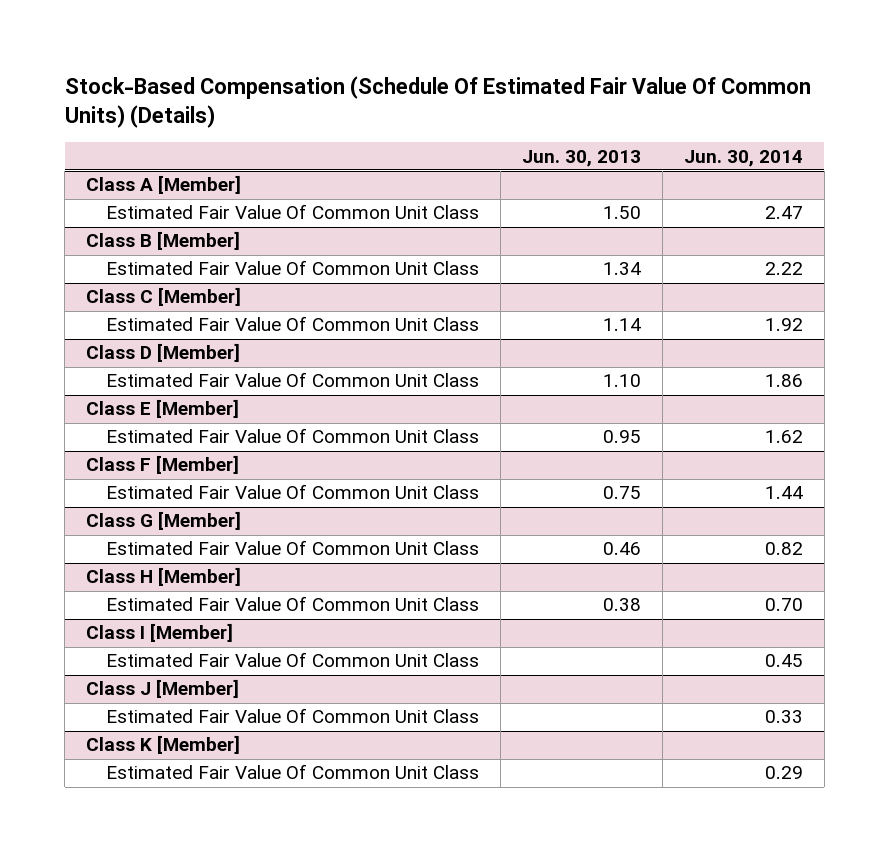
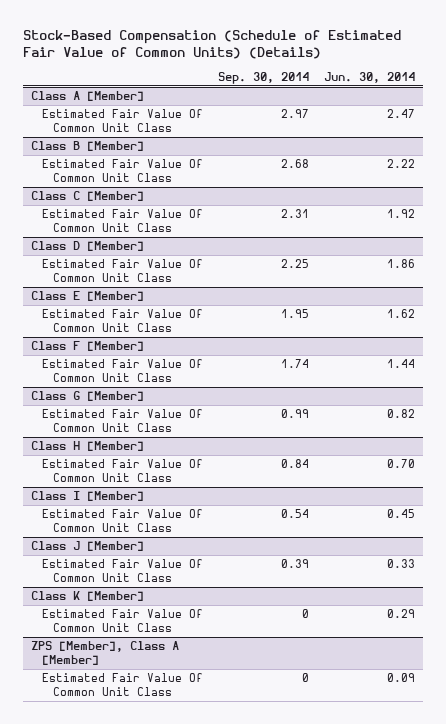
- Stock-Based Compensation (Schedule Of Estimated Fair Value Of Common Units) (Details)
+ Stock-Based Compensation (Schedule of Estimated Fair Value of Common Units) (Details)
- | Jun. 30, 2013 | Jun. 30, 2014
+ | Sep. 30, 2014 | Jun. 30, 2014
+ ZPS [Member], Class A [Member]
+ Estimated Fair Value Of Common Unit Class | 0 | 0.09

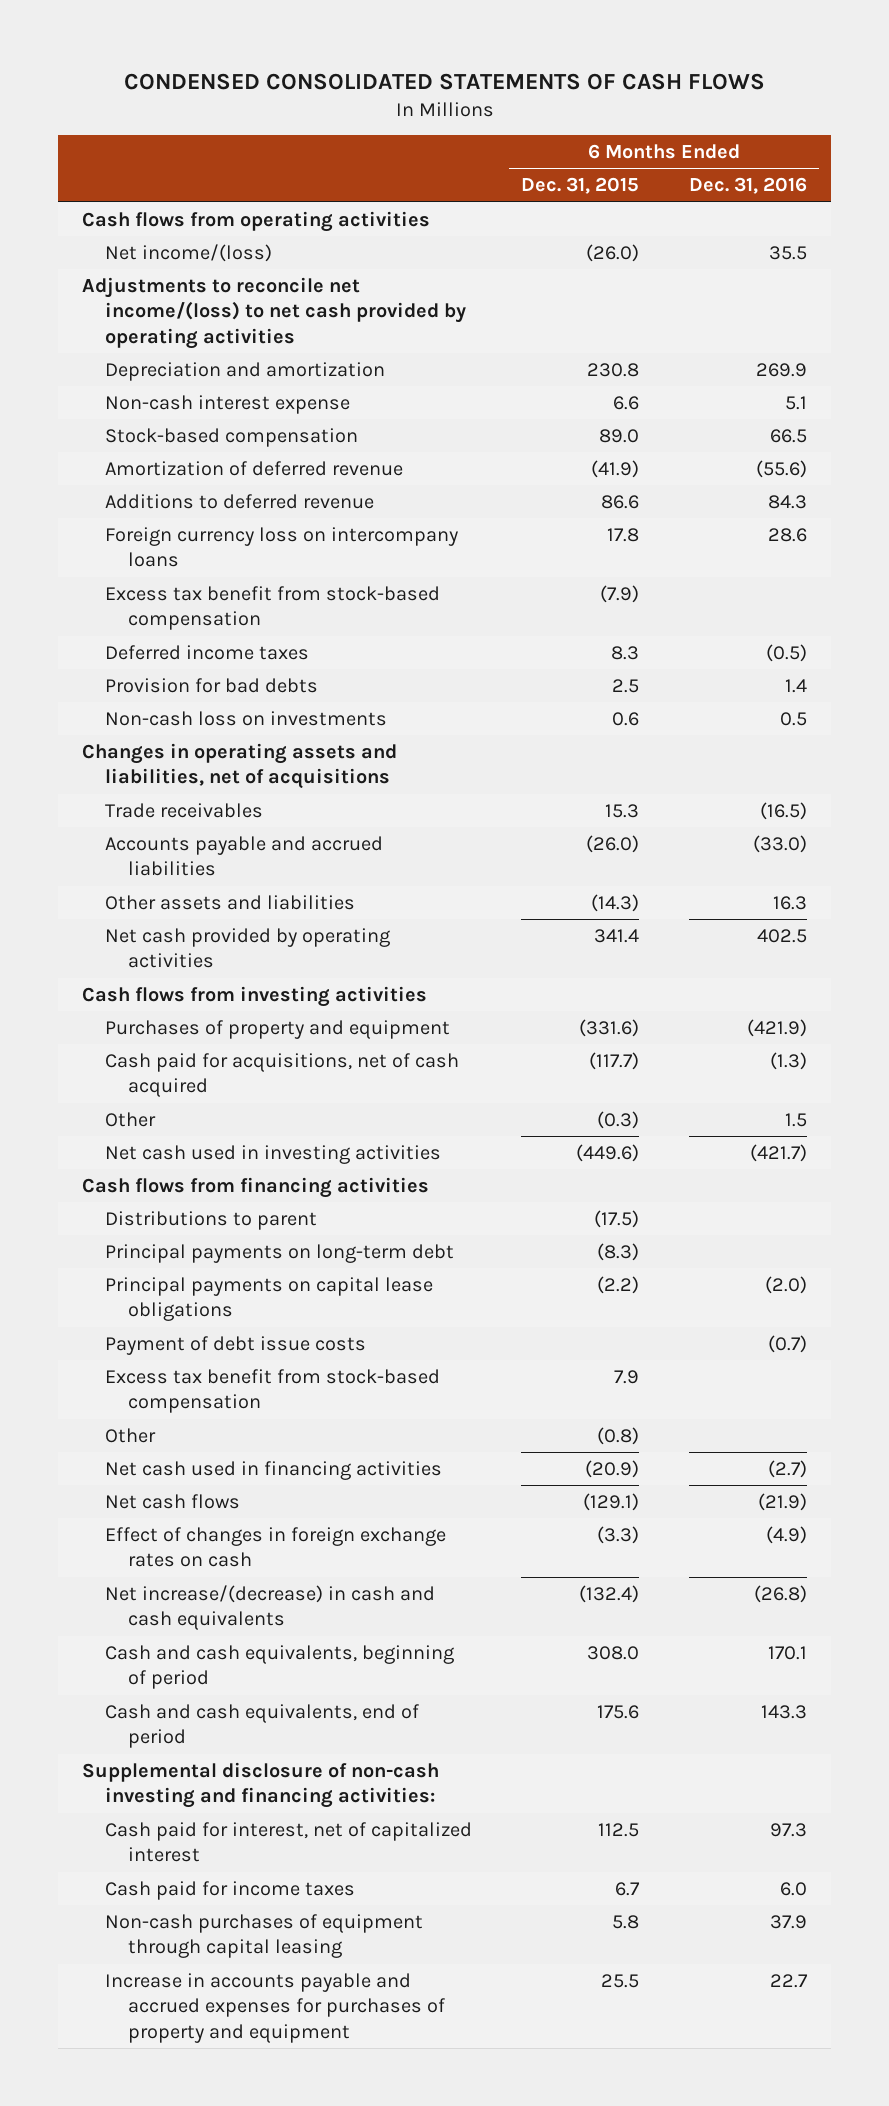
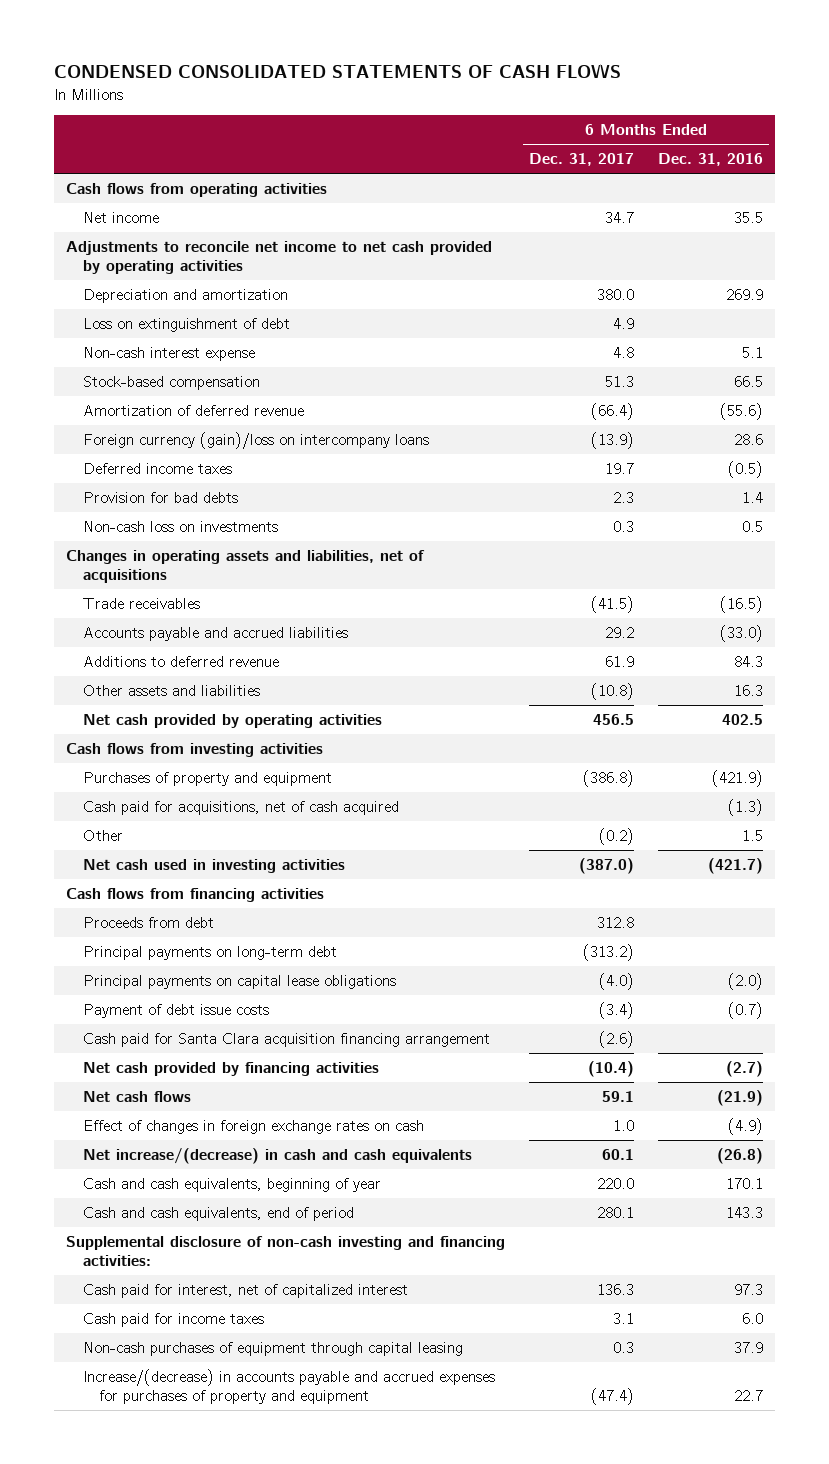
- | 6 Months Ended Dec. 31, 2015 | 6 Months Ended Dec. 31, 2016
+ | 6 Months Ended Dec. 31, 2017 | 6 Months Ended Dec. 31, 2016
- Net income/(loss) | (26.0) | 35.5
- Adjustments to reconcile net income/(loss) to net cash provided by operating activities
+ Net income | 34.7 | 35.5
+ Adjustments to reconcile net income to net cash provided by operating activities
+ Loss on extinguishment of debt | 4.9 |
- Foreign currency loss on intercompany loans | 17.8 | 28.6
- Excess tax benefit from stock-based compensation | (7.9) |
+ Foreign currency (gain)/loss on intercompany loans | (13.9) | 28.6
moved down: Additions to deferred revenue | 61.9 | 84.3
- Distributions to parent | (17.5) |
+ Proceeds from debt | 312.8 |
- Excess tax benefit from stock-based compensation | 7.9 |
- Other | (0.8) |
- Net cash used in financing activities | (20.9) | (2.7)
+ Cash paid for Santa Clara acquisition financing arrangement | (2.6) |
+ Net cash provided by financing activities | (10.4) | (2.7)
- Cash and cash equivalents, beginning of period | 308.0 | 170.1
+ Cash and cash equivalents, beginning of year | 220.0 | 170.1
- Increase in accounts payable and accrued expenses for purchases of property and equipment | 25.5 | 22.7
+ Increase/(decrease) in accounts payable and accrued expenses for purchases of property and equipment | (47.4) | 22.7

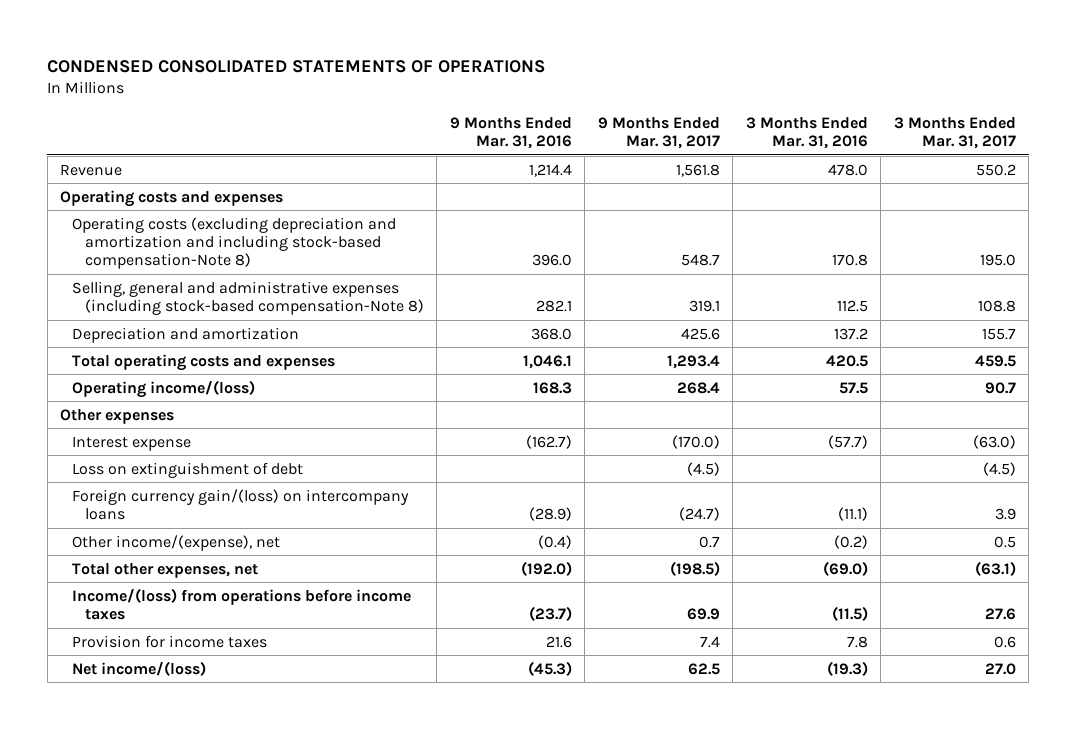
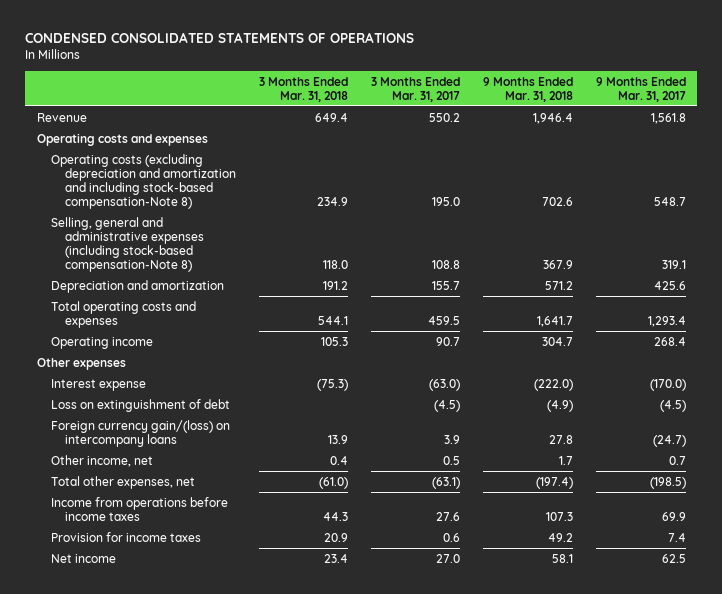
- | 9 Months Ended Mar. 31, 2016 | 9 Months Ended Mar. 31, 2017 | 3 Months Ended Mar. 31, 2016 | 3 Months Ended Mar. 31, 2017
+ | 3 Months Ended Mar. 31, 2018 | 3 Months Ended Mar. 31, 2017 | 9 Months Ended Mar. 31, 2018 | 9 Months Ended Mar. 31, 2017
- Operating income/(loss) | 168.3 | 268.4 | 57.5 | 90.7
+ Operating income | 105.3 | 90.7 | 304.7 | 268.4
- Other income/(expense), net | (0.4) | 0.7 | (0.2) | 0.5
+ Other income, net | 0.4 | 0.5 | 1.7 | 0.7
- Income/(loss) from operations before income taxes | (23.7) | 69.9 | (11.5) | 27.6
+ Income from operations before income taxes | 44.3 | 27.6 | 107.3 | 69.9
- Net income/(loss) | (45.3) | 62.5 | (19.3) | 27.0
+ Net income | 23.4 | 27.0 | 58.1 | 62.5

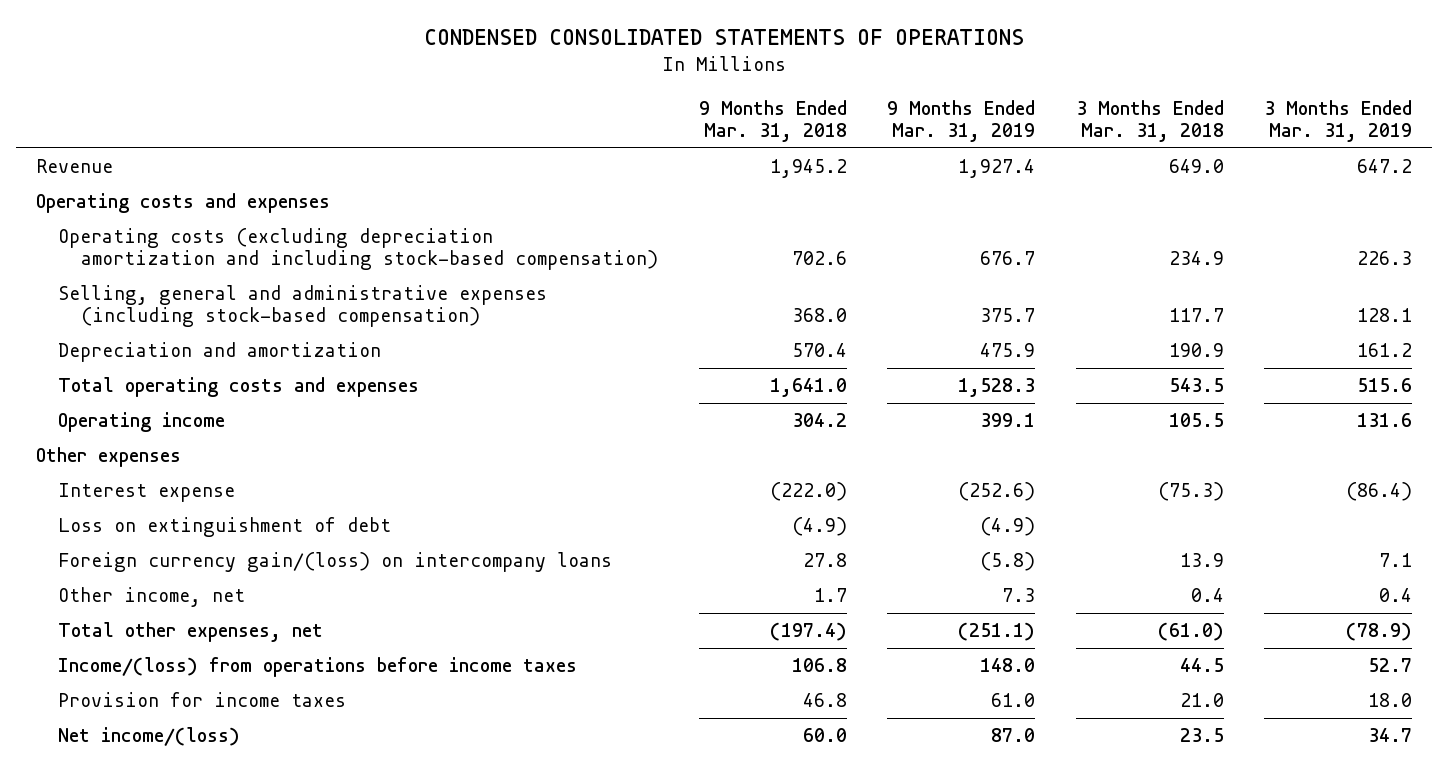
- | 3 Months Ended Mar. 31, 2018 | 3 Months Ended Mar. 31, 2017 | 9 Months Ended Mar. 31, 2018 | 9 Months Ended Mar. 31, 2017
+ | 9 Months Ended Mar. 31, 2018 | 9 Months Ended Mar. 31, 2019 | 3 Months Ended Mar. 31, 2018 | 3 Months Ended Mar. 31, 2019
- Revenue | 649.4 | 550.2 | 1,946.4 | 1,561.8
+ Revenue | 1,945.2 | 1,927.4 | 649.0 | 647.2
- Operating costs (excluding depreciation and amortization and including stock-based compensation-Note 8) | 234.9 | 195.0 | 702.6 | 548.7
- Selling, general and administrative expenses (including stock-based compensation-Note 8) | 118.0 | 108.8 | 367.9 | 319.1
- Depreciation and amortization | 191.2 | 155.7 | 571.2 | 425.6
- Total operating costs and expenses | 544.1 | 459.5 | 1,641.7 | 1,293.4
- Operating income | 105.3 | 90.7 | 304.7 | 268.4
+ Operating costs (excluding depreciation amortization and including stock-based compensation) | 702.6 | 676.7 | 234.9 | 226.3
+ Selling, general and administrative expenses (including stock-based compensation) | 368.0 | 375.7 | 117.7 | 128.1
+ Depreciation and amortization | 570.4 | 475.9 | 190.9 | 161.2
+ Total operating costs and expenses | 1,641.0 | 1,528.3 | 543.5 | 515.6
+ Operating income | 304.2 | 399.1 | 105.5 | 131.6
- Income from operations before income taxes | 44.3 | 27.6 | 107.3 | 69.9
- Provision for income taxes | 20.9 | 0.6 | 49.2 | 7.4
- Net income | 23.4 | 27.0 | 58.1 | 62.5
+ Income/(loss) from operations before income taxes | 106.8 | 148.0 | 44.5 | 52.7
+ Provision for income taxes | 46.8 | 61.0 | 21.0 | 18.0
+ Net income/(loss) | 60.0 | 87.0 | 23.5 | 34.7

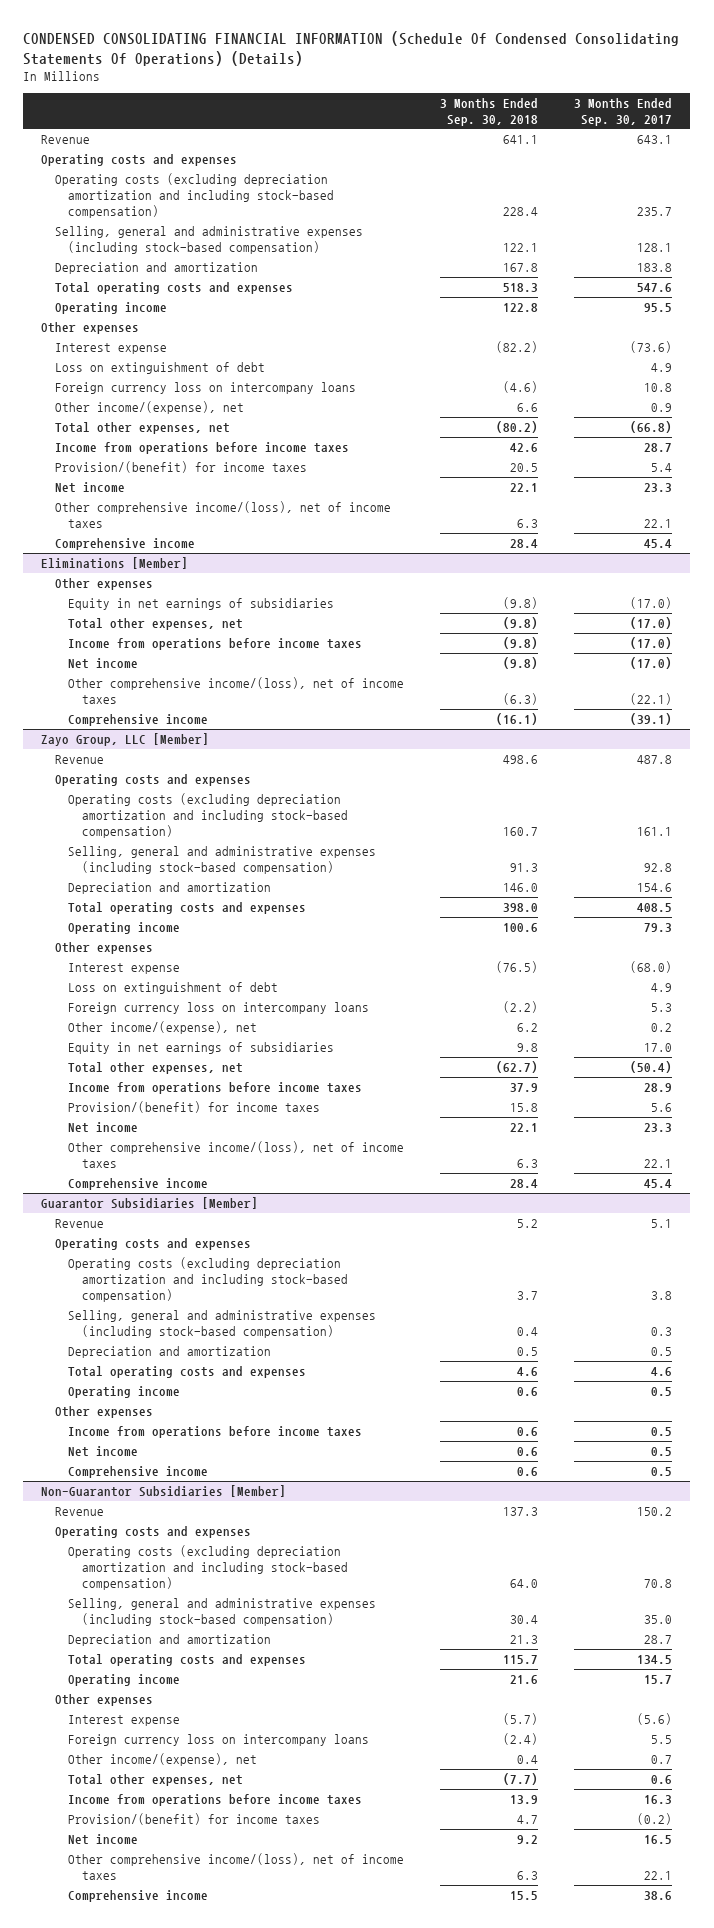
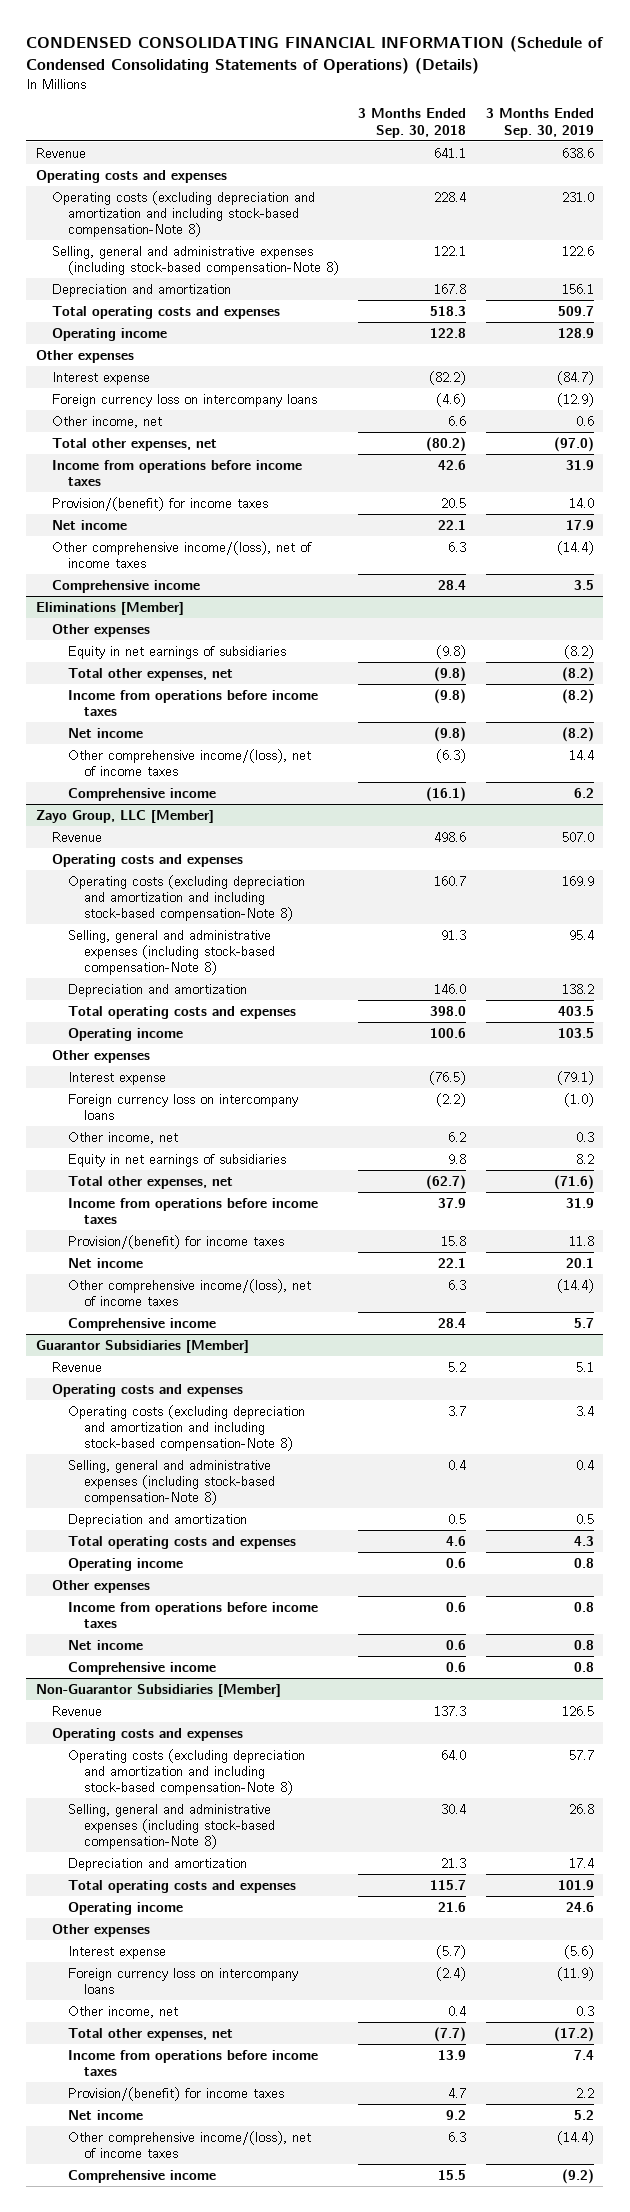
- CONDENSED CONSOLIDATING FINANCIAL INFORMATION (Schedule Of Condensed Consolidating Statements Of Operations) (Details)
+ CONDENSED CONSOLIDATING FINANCIAL INFORMATION (Schedule of Condensed Consolidating Statements of Operations) (Details)
- | 3 Months Ended Sep. 30, 2018 | 3 Months Ended Sep. 30, 2017
+ | 3 Months Ended Sep. 30, 2018 | 3 Months Ended Sep. 30, 2019
- Operating costs (excluding depreciation amortization and including stock-based compensation) | 228.4 | 235.7
- Selling, general and administrative expenses (including stock-based compensation) | 122.1 | 128.1
+ Operating costs (excluding depreciation and amortization and including stock-based compensation-Note 8) | 228.4 | 231.0
+ Selling, general and administrative expenses (including stock-based compensation-Note 8) | 122.1 | 122.6
- Loss on extinguishment of debt | | 4.9
- Other income/(expense), net | 6.6 | 0.9
+ Other income, net | 6.6 | 0.6
@ Zayo Group, LLC [Member]
- Operating costs (excluding depreciation amortization and including stock-based compensation) | 160.7 | 161.1
- Selling, general and administrative expenses (including stock-based compensation) | 91.3 | 92.8
+ Operating costs (excluding depreciation and amortization and including stock-based compensation-Note 8) | 160.7 | 169.9
+ Selling, general and administrative expenses (including stock-based compensation-Note 8) | 91.3 | 95.4
- Loss on extinguishment of debt | | 4.9
- Other income/(expense), net | 6.2 | 0.2
+ Other income, net | 6.2 | 0.3
@ Guarantor Subsidiaries [Member]
- Operating costs (excluding depreciation amortization and including stock-based compensation) | 3.7 | 3.8
- Selling, general and administrative expenses (including stock-based compensation) | 0.4 | 0.3
+ Operating costs (excluding depreciation and amortization and including stock-based compensation-Note 8) | 3.7 | 3.4
+ Selling, general and administrative expenses (including stock-based compensation-Note 8) | 0.4 | 0.4
@ Non-Guarantor Subsidiaries [Member]
- Operating costs (excluding depreciation amortization and including stock-based compensation) | 64.0 | 70.8
- Selling, general and administrative expenses (including stock-based compensation) | 30.4 | 35.0
+ Operating costs (excluding depreciation and amortization and including stock-based compensation-Note 8) | 64.0 | 57.7
+ Selling, general and administrative expenses (including stock-based compensation-Note 8) | 30.4 | 26.8
- Other income/(expense), net | 0.4 | 0.7
+ Other income, net | 0.4 | 0.3

